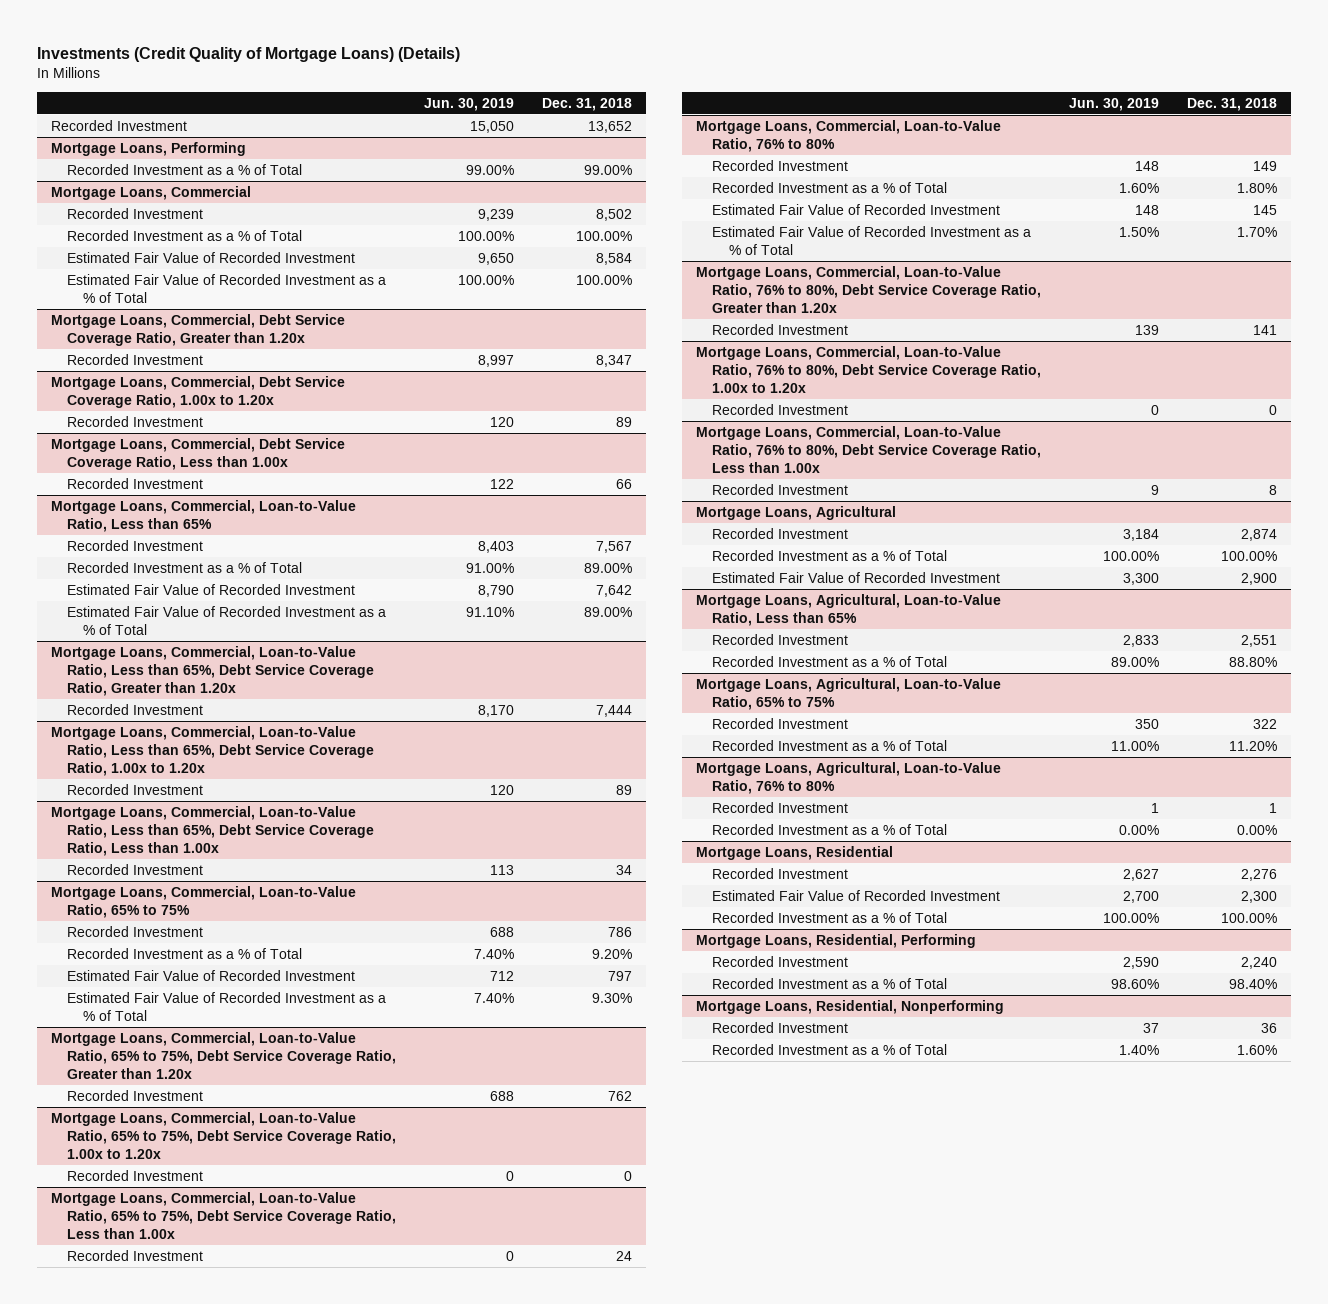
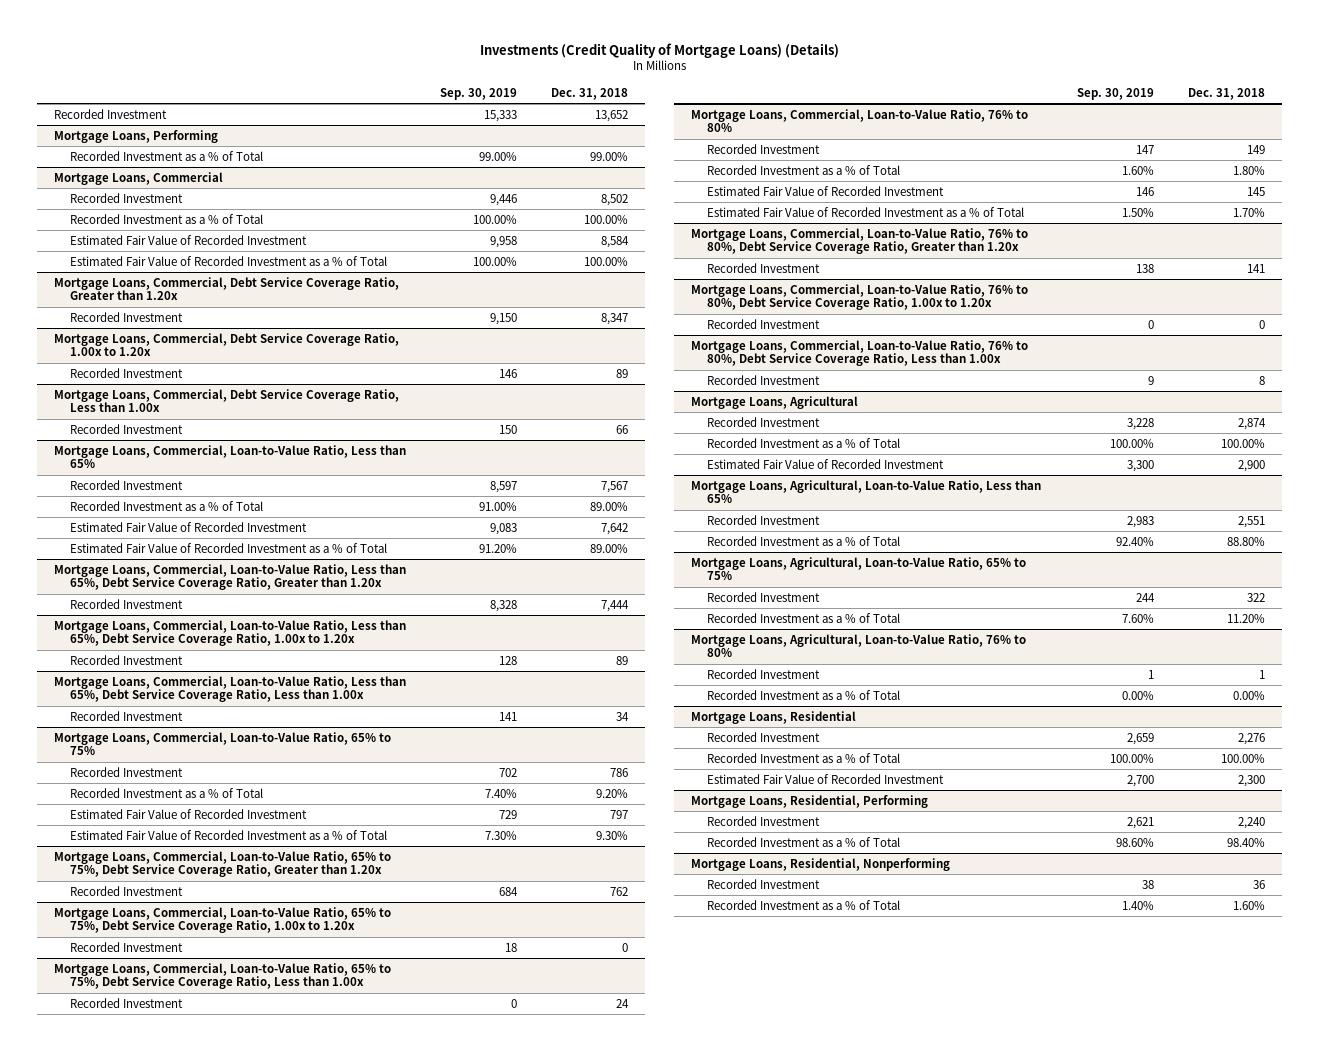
- | Jun. 30, 2019 | Dec. 31, 2018
+ | Sep. 30, 2019 | Dec. 31, 2018
@ Mortgage Loans, Residential
moved down: Estimated Fair Value of Recorded Investment | 2,700 | 2,300

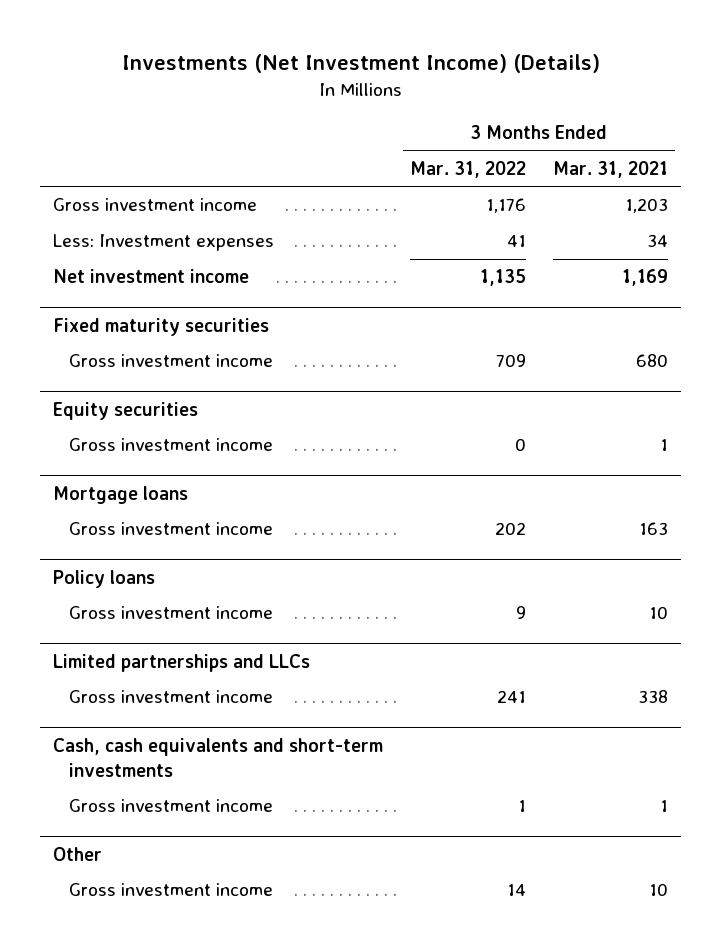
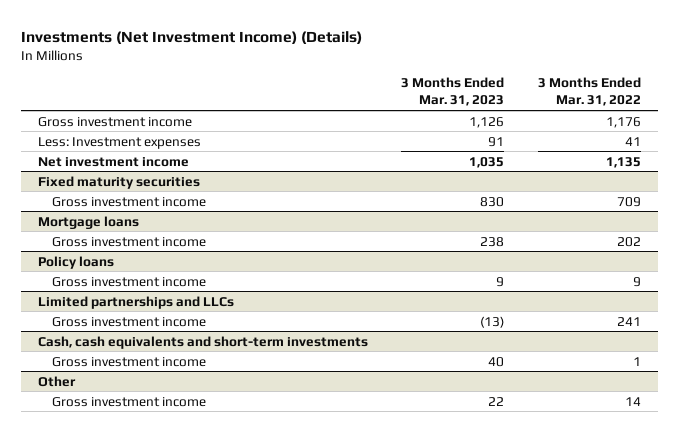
- | 3 Months Ended Mar. 31, 2022 | 3 Months Ended Mar. 31, 2021
+ | 3 Months Ended Mar. 31, 2023 | 3 Months Ended Mar. 31, 2022
- Equity securities
- Gross investment income | 0 | 1

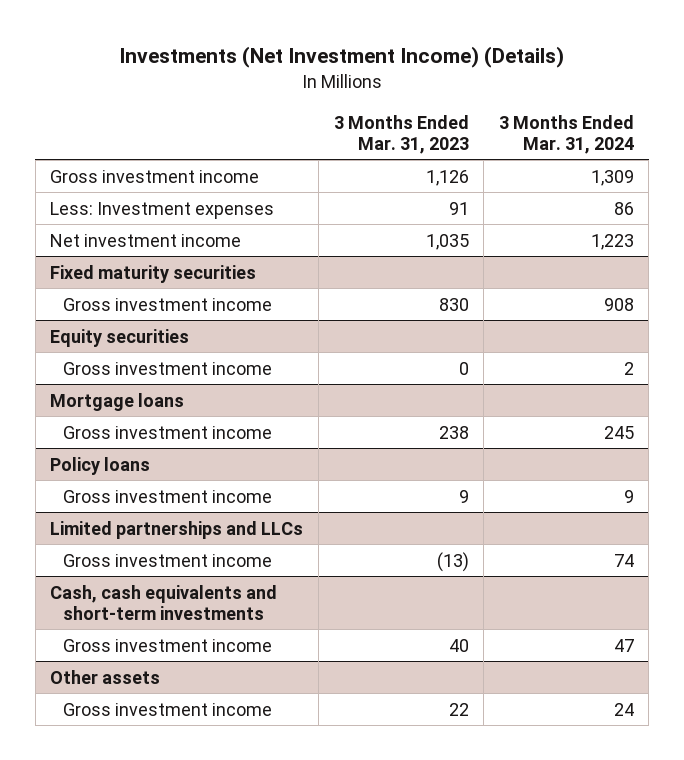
- | 3 Months Ended Mar. 31, 2023 | 3 Months Ended Mar. 31, 2022
+ | 3 Months Ended Mar. 31, 2023 | 3 Months Ended Mar. 31, 2024
+ Equity securities
+ Gross investment income | 0 | 2
- Other
+ Other assets

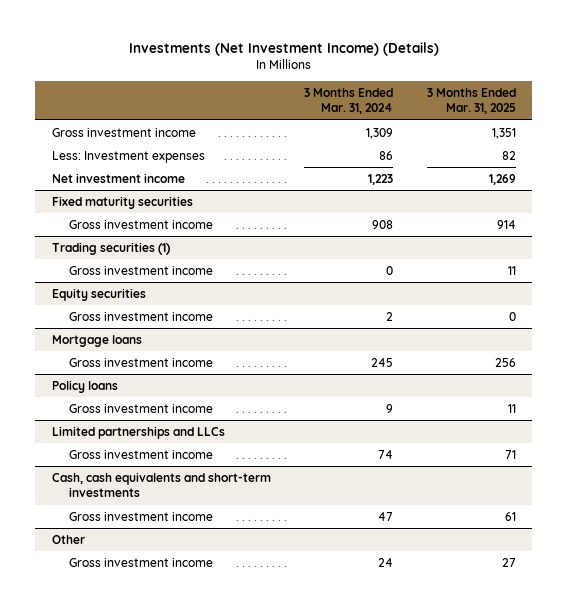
- | 3 Months Ended Mar. 31, 2023 | 3 Months Ended Mar. 31, 2024
+ | 3 Months Ended Mar. 31, 2024 | 3 Months Ended Mar. 31, 2025
+ Trading securities (1)
+ Gross investment income | 0 | 11
- Other assets
+ Other

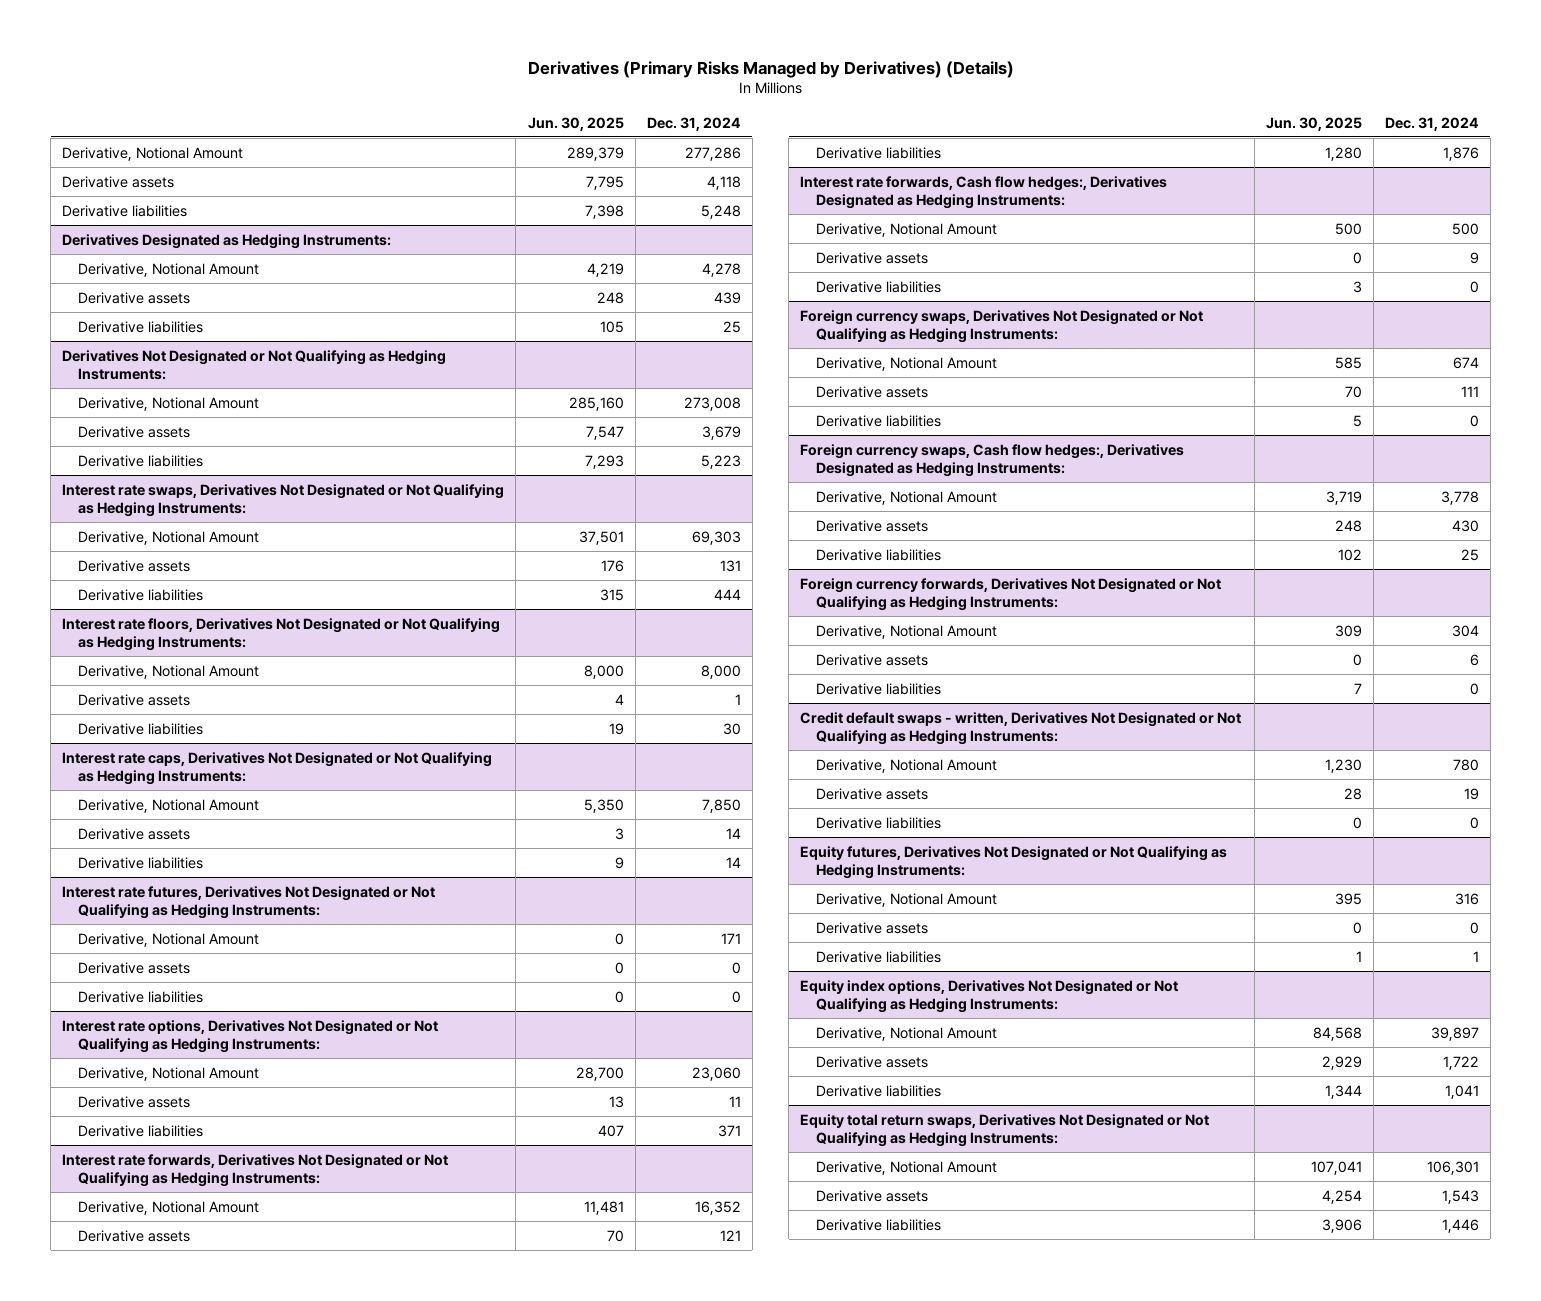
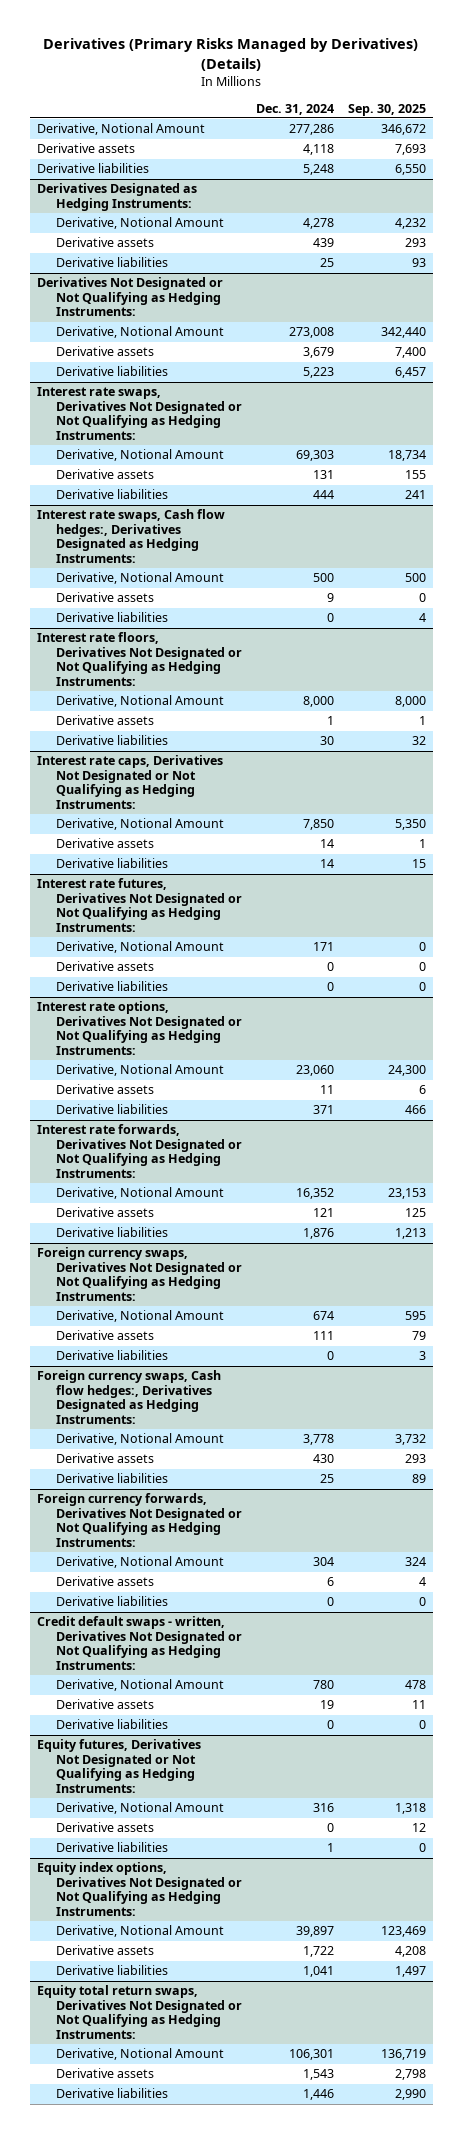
- | Jun. 30, 2025 | Dec. 31, 2024
+ | Dec. 31, 2024 | Sep. 30, 2025
+ Interest rate swaps, Cash flow hedges:, Derivatives Designated as Hedging Instruments:
+ Derivative, Notional Amount | 500 | 500
+ Derivative assets | 9 | 0
+ Derivative liabilities | 0 | 4
- Interest rate forwards, Cash flow hedges:, Derivatives Designated as Hedging Instruments:
- Derivative, Notional Amount | 500 | 500
- Derivative assets | 0 | 9
- Derivative liabilities | 3 | 0

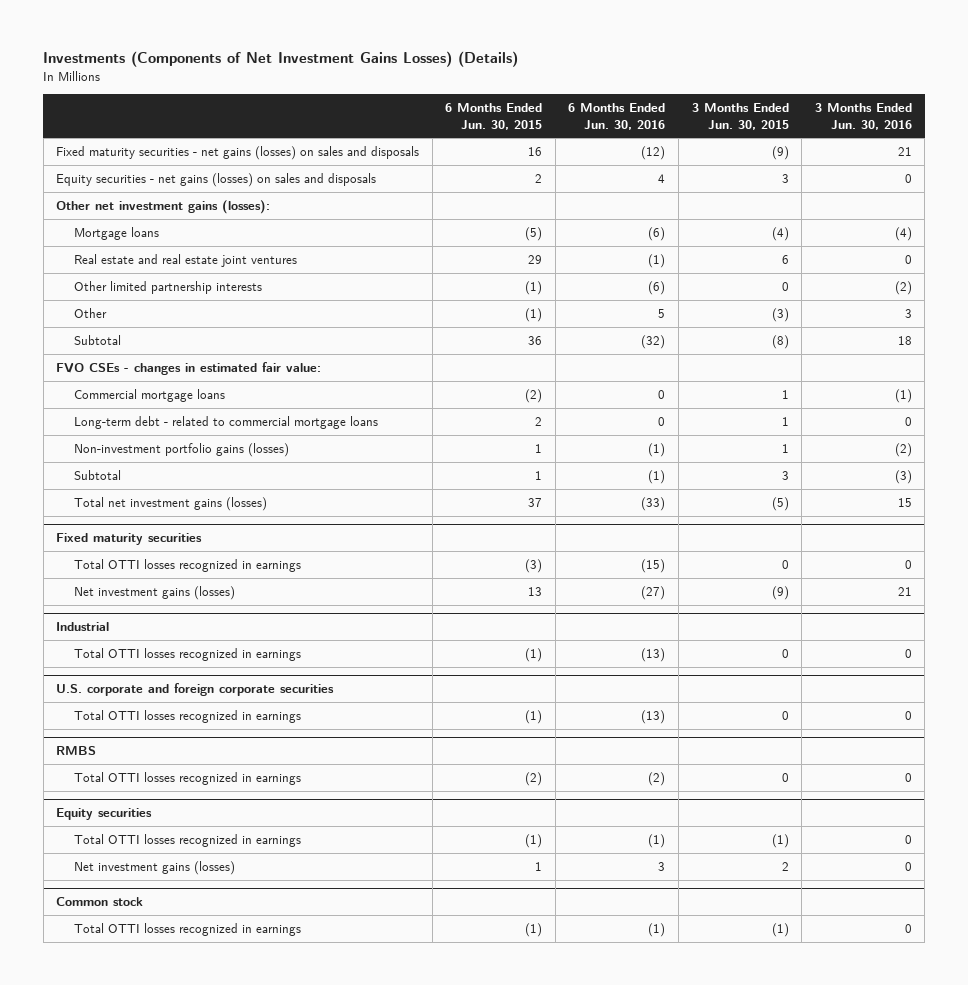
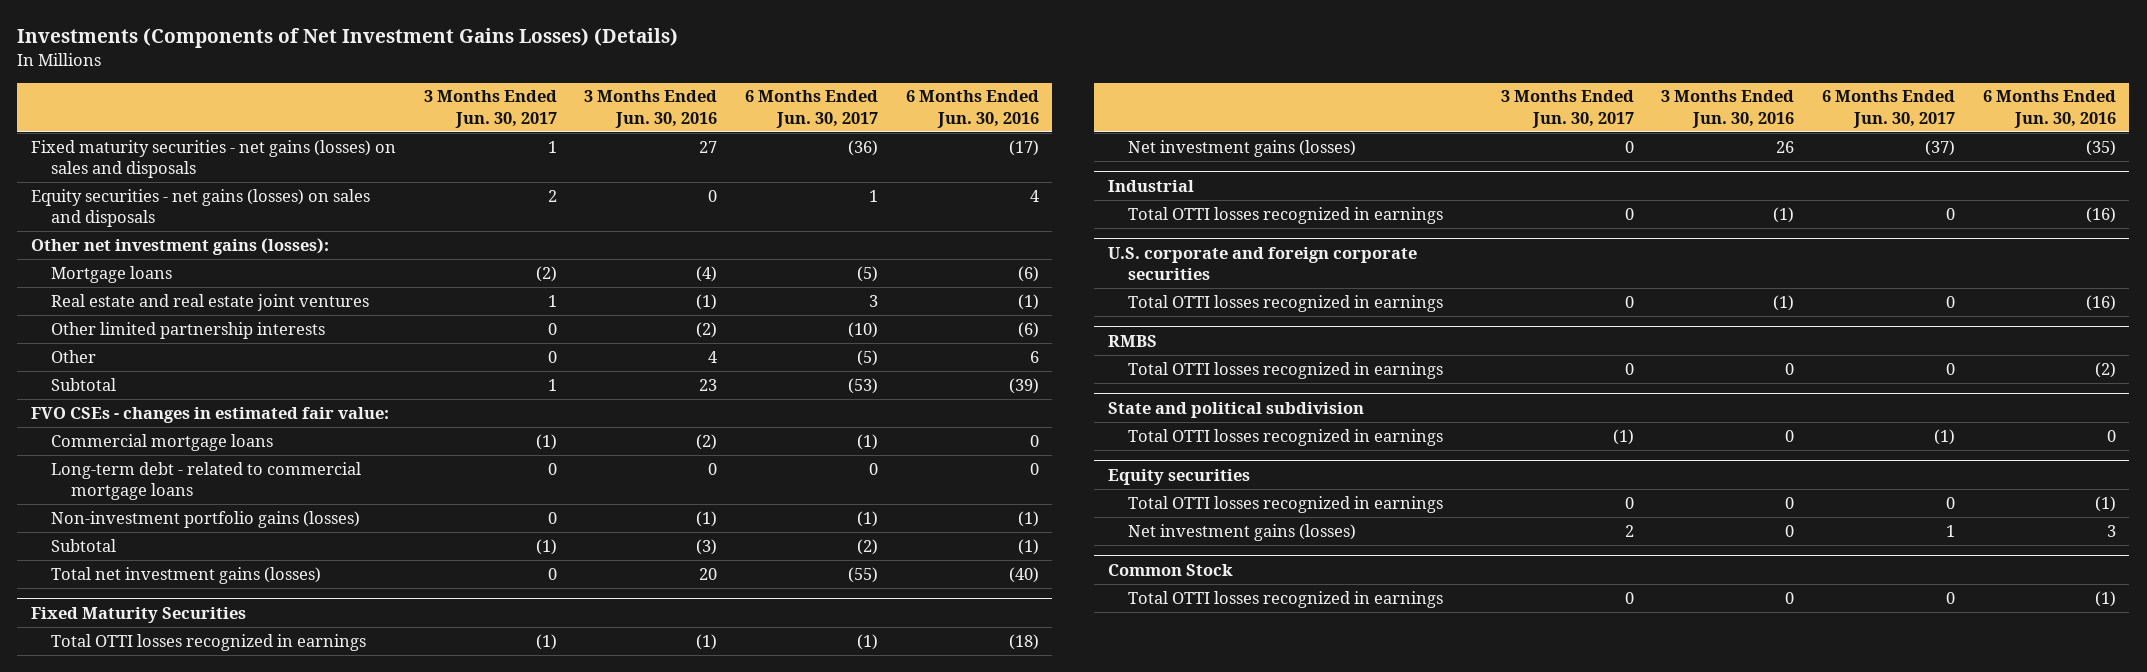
- | 6 Months Ended Jun. 30, 2015 | 6 Months Ended Jun. 30, 2016 | 3 Months Ended Jun. 30, 2015 | 3 Months Ended Jun. 30, 2016
+ | 3 Months Ended Jun. 30, 2017 | 3 Months Ended Jun. 30, 2016 | 6 Months Ended Jun. 30, 2017 | 6 Months Ended Jun. 30, 2016
- Fixed maturity securities - net gains (losses) on sales and disposals | 16 | (12) | (9) | 21
+ Fixed maturity securities - net gains (losses) on sales and disposals | 1 | 27 | (36) | (17)
- Real estate and real estate joint ventures | 29 | (1) | 6 | 0
+ Real estate and real estate joint ventures | 1 | (1) | 3 | (1)
- Other | (1) | 5 | (3) | 3
- Subtotal | 36 | (32) | (8) | 18
+ Other | 0 | 4 | (5) | 6
+ Subtotal | 1 | 23 | (53) | (39)
- Commercial mortgage loans | (2) | 0 | 1 | (1)
+ Commercial mortgage loans | (1) | (2) | (1) | 0
- Non-investment portfolio gains (losses) | 1 | (1) | 1 | (2)
+ Non-investment portfolio gains (losses) | 0 | (1) | (1) | (1)
- Total net investment gains (losses) | 37 | (33) | (5) | 15
- Fixed maturity securities
- Total OTTI losses recognized in earnings | (3) | (15) | 0 | 0
- Net investment gains (losses) | 13 | (27) | (9) | 21
+ Total net investment gains (losses) | 0 | 20 | (55) | (40)
+ Fixed Maturity Securities
+ Total OTTI losses recognized in earnings | (1) | (1) | (1) | (18)
+ Net investment gains (losses) | 0 | 26 | (37) | (35)
@ Industrial
- Total OTTI losses recognized in earnings | (1) | (13) | 0 | 0
+ Total OTTI losses recognized in earnings | 0 | (1) | 0 | (16)
@ U.S. corporate and foreign corporate securities
- Total OTTI losses recognized in earnings | (1) | (13) | 0 | 0
+ Total OTTI losses recognized in earnings | 0 | (1) | 0 | (16)
+ State and political subdivision
+ Total OTTI losses recognized in earnings | (1) | 0 | (1) | 0
- Common stock
+ Common Stock

